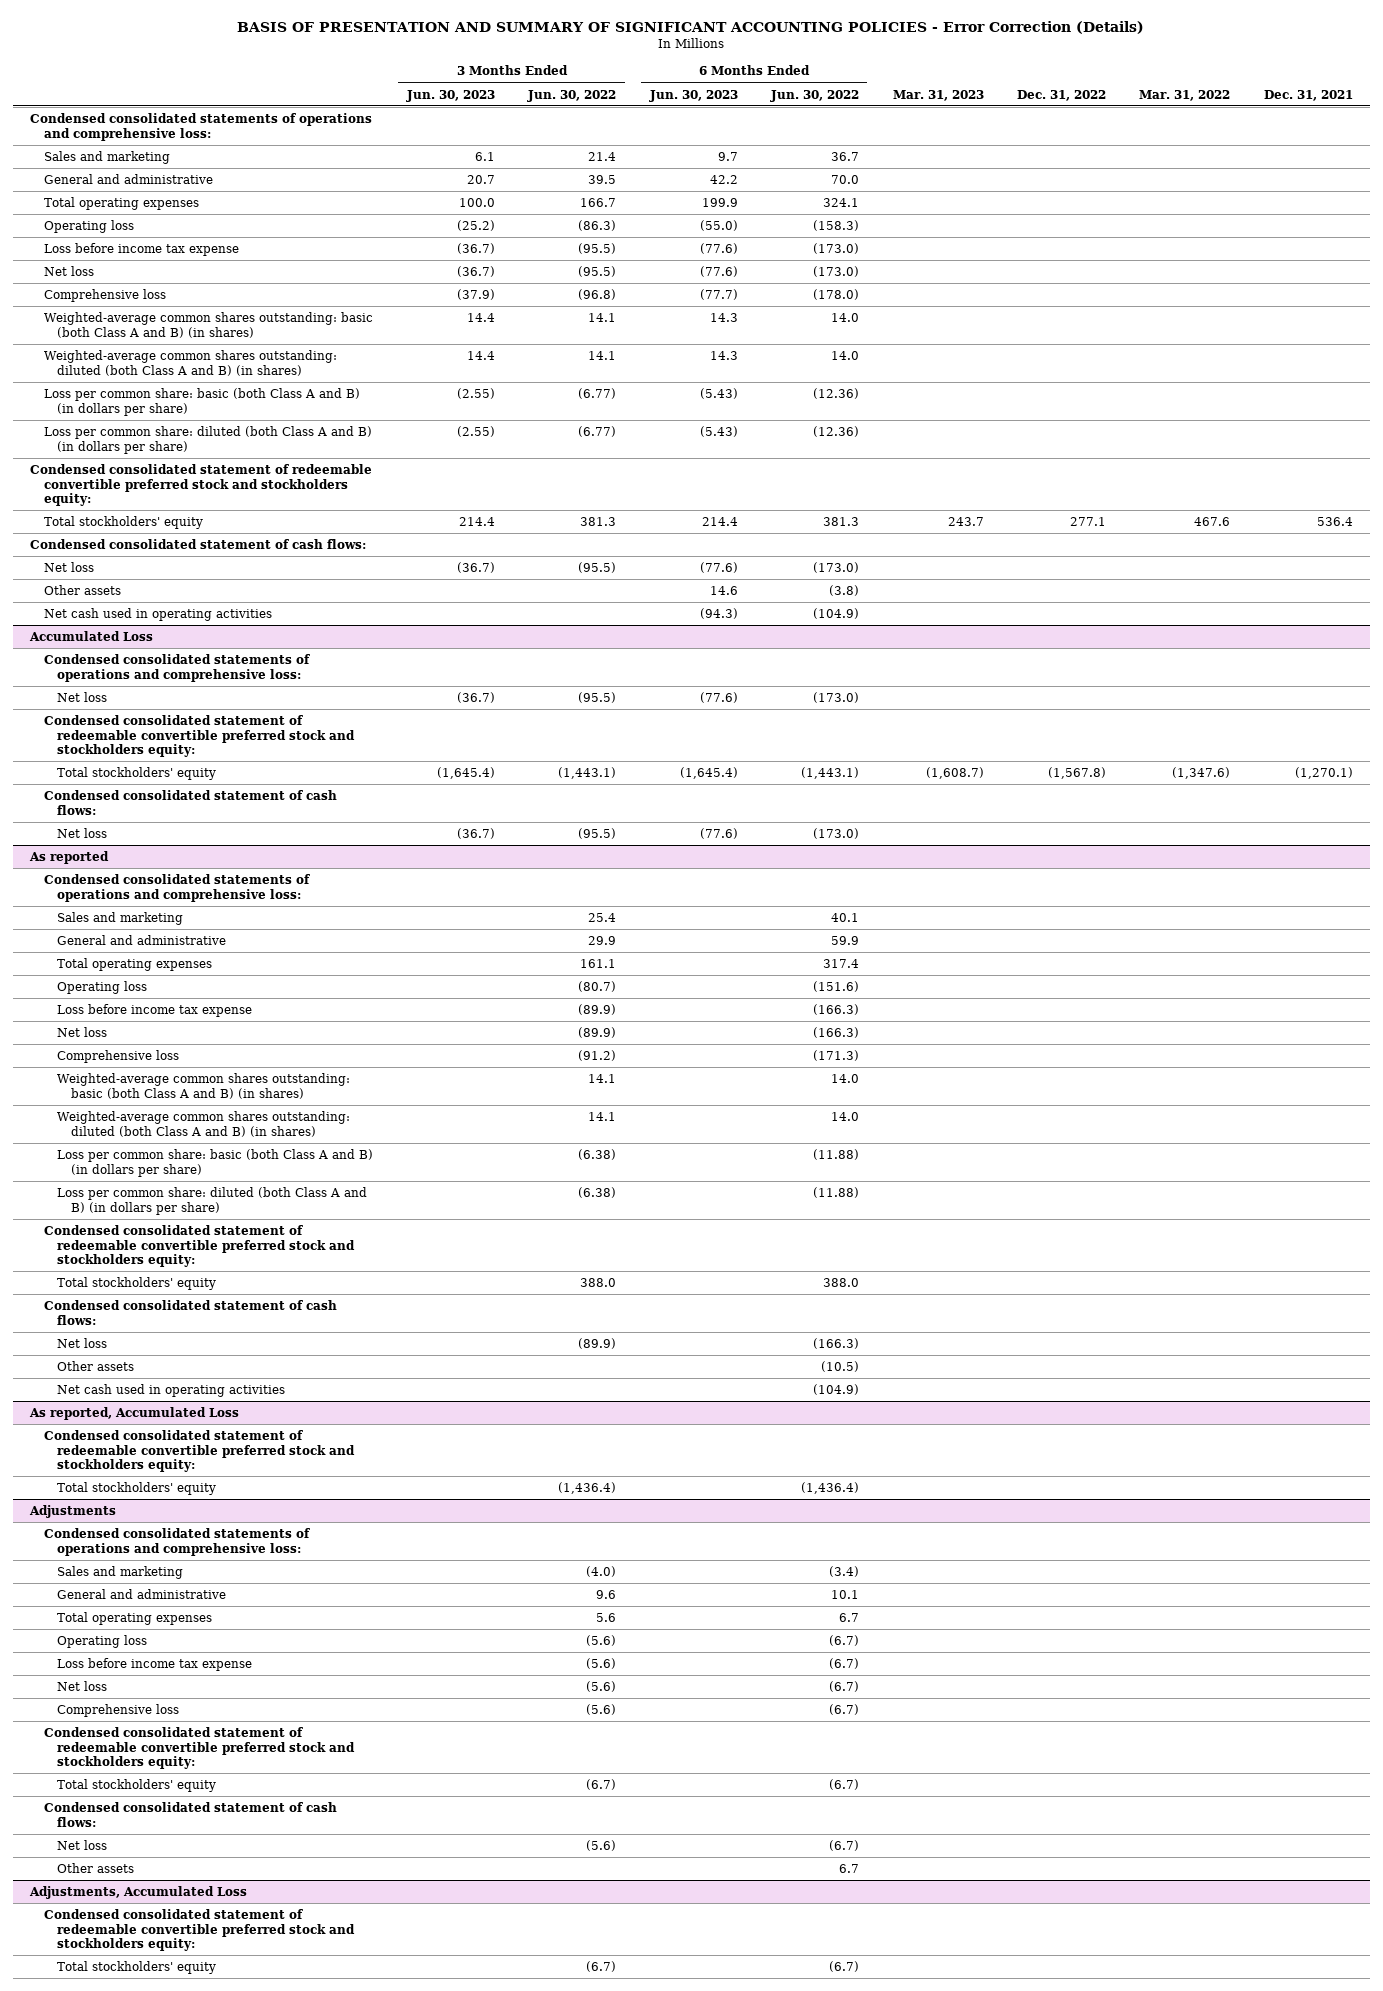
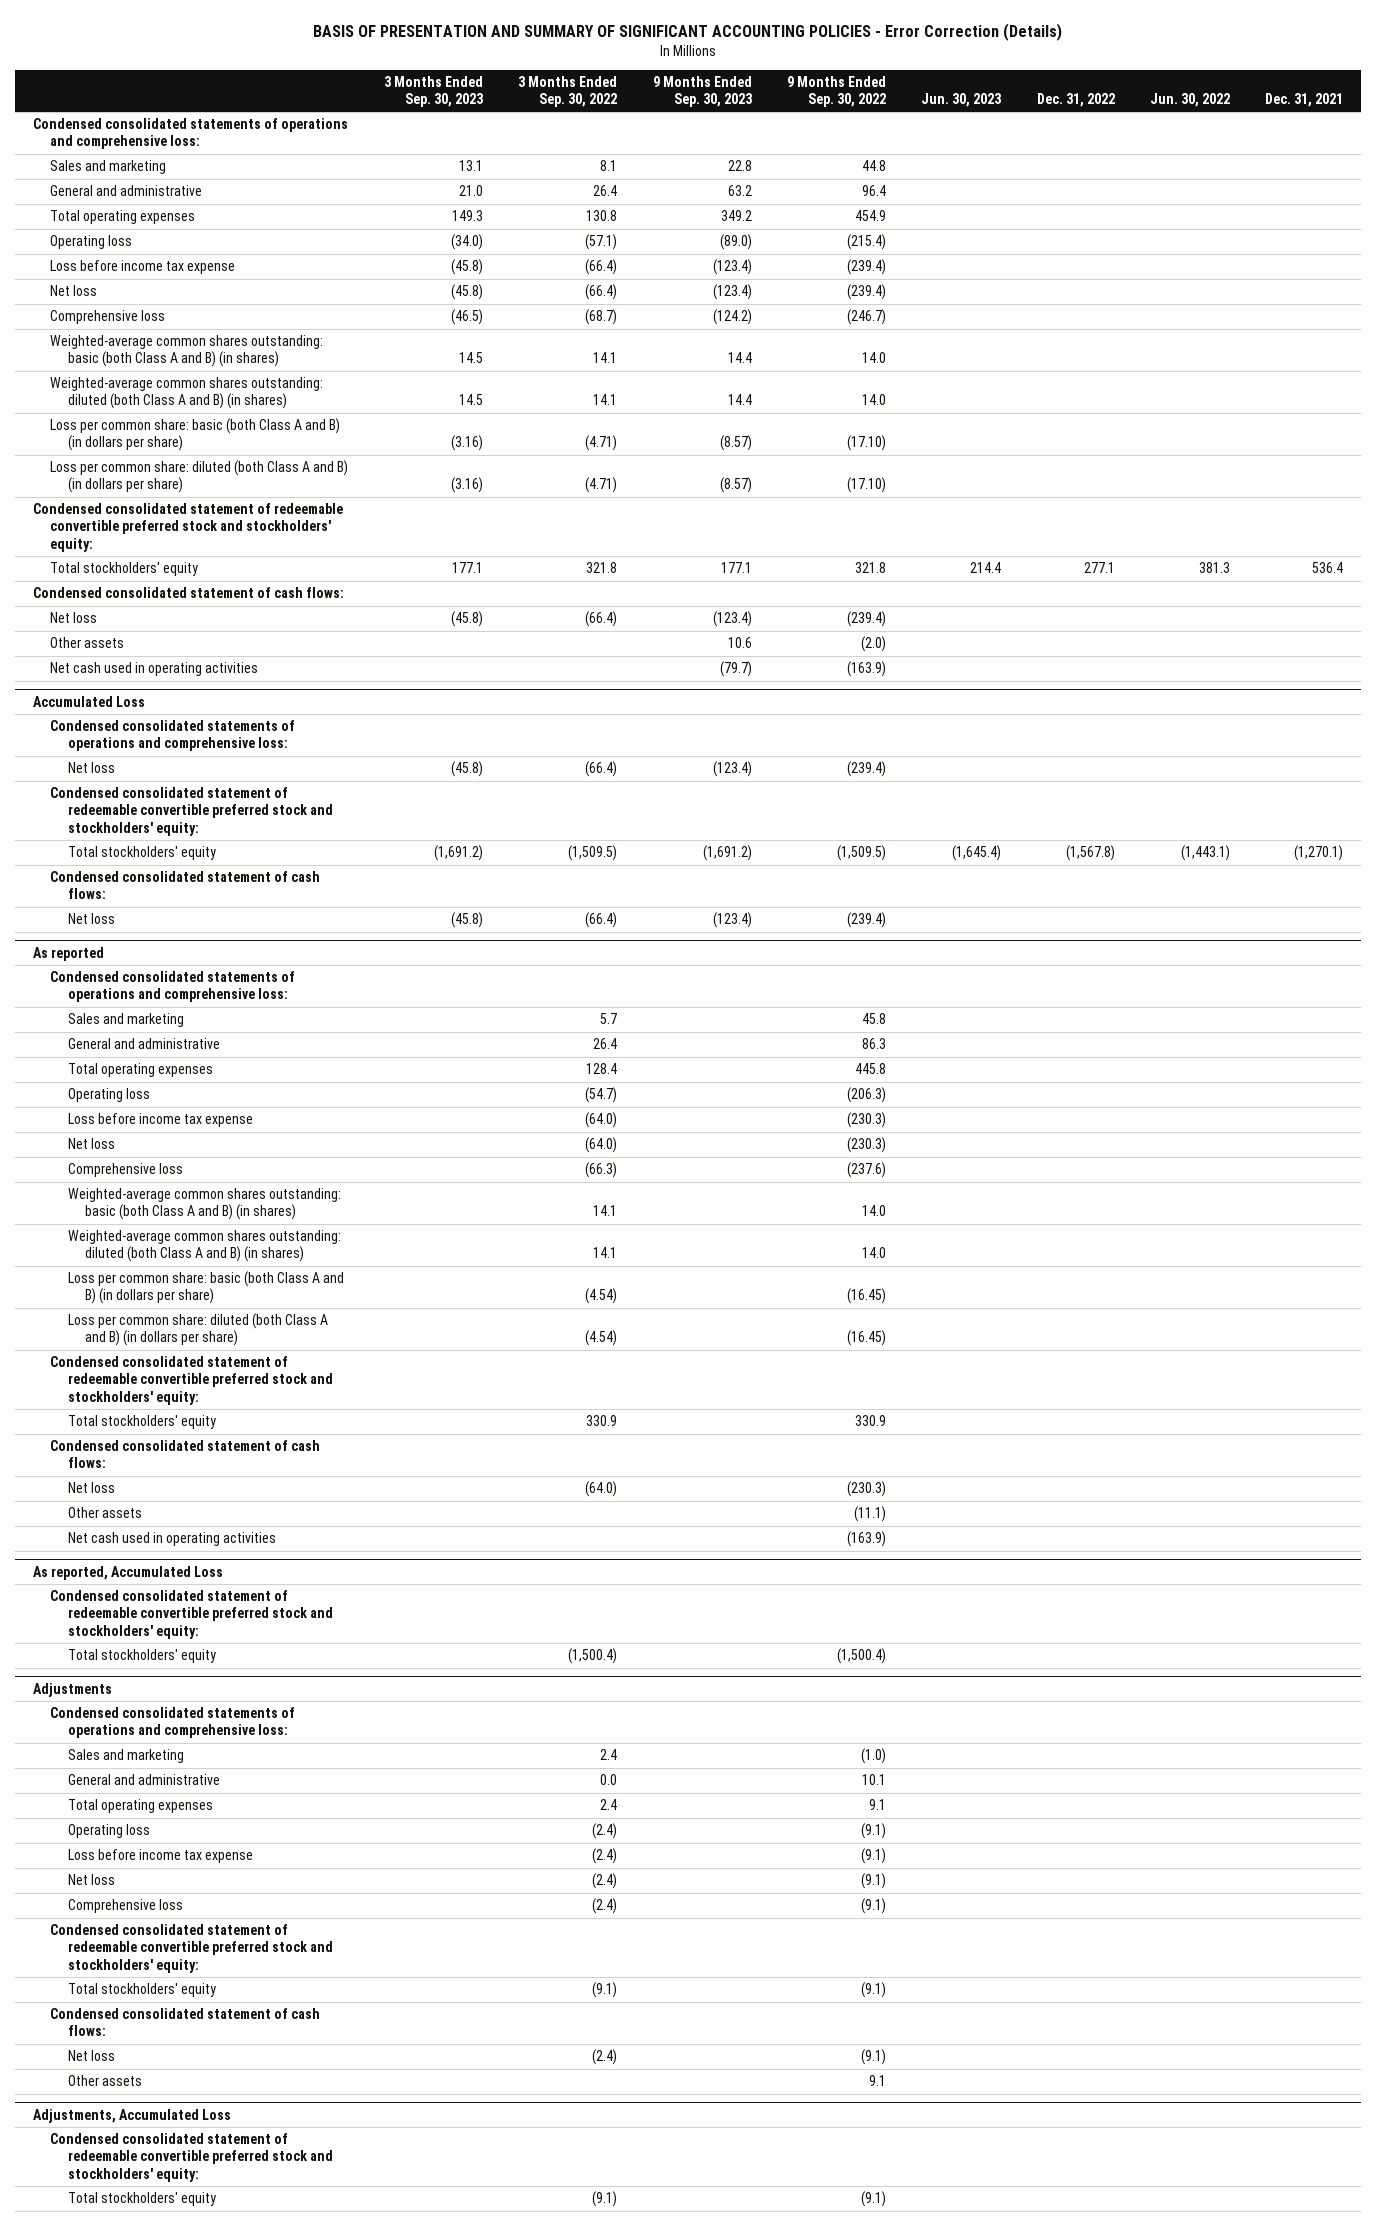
- | 3 Months Ended Jun. 30, 2023 | 3 Months Ended Jun. 30, 2022 | 6 Months Ended Jun. 30, 2023 | 6 Months Ended Jun. 30, 2022 | Mar. 31, 2023 | Dec. 31, 2022 | Mar. 31, 2022 | Dec. 31, 2021
+ | 3 Months Ended Sep. 30, 2023 | 3 Months Ended Sep. 30, 2022 | 9 Months Ended Sep. 30, 2023 | 9 Months Ended Sep. 30, 2022 | Jun. 30, 2023 | Dec. 31, 2022 | Jun. 30, 2022 | Dec. 31, 2021
- Condensed consolidated statement of redeemable convertible preferred stock and stockholders equity:
+ Condensed consolidated statement of redeemable convertible preferred stock and stockholders' equity:
@ Accumulated Loss
- Condensed consolidated statement of redeemable convertible preferred stock and stockholders equity:
+ Condensed consolidated statement of redeemable convertible preferred stock and stockholders' equity:
@ As reported
- Condensed consolidated statement of redeemable convertible preferred stock and stockholders equity:
+ Condensed consolidated statement of redeemable convertible preferred stock and stockholders' equity:
@ As reported, Accumulated Loss
- Condensed consolidated statement of redeemable convertible preferred stock and stockholders equity:
+ Condensed consolidated statement of redeemable convertible preferred stock and stockholders' equity:
@ Adjustments
- Condensed consolidated statement of redeemable convertible preferred stock and stockholders equity:
+ Condensed consolidated statement of redeemable convertible preferred stock and stockholders' equity:
@ Adjustments, Accumulated Loss
- Condensed consolidated statement of redeemable convertible preferred stock and stockholders equity:
+ Condensed consolidated statement of redeemable convertible preferred stock and stockholders' equity:

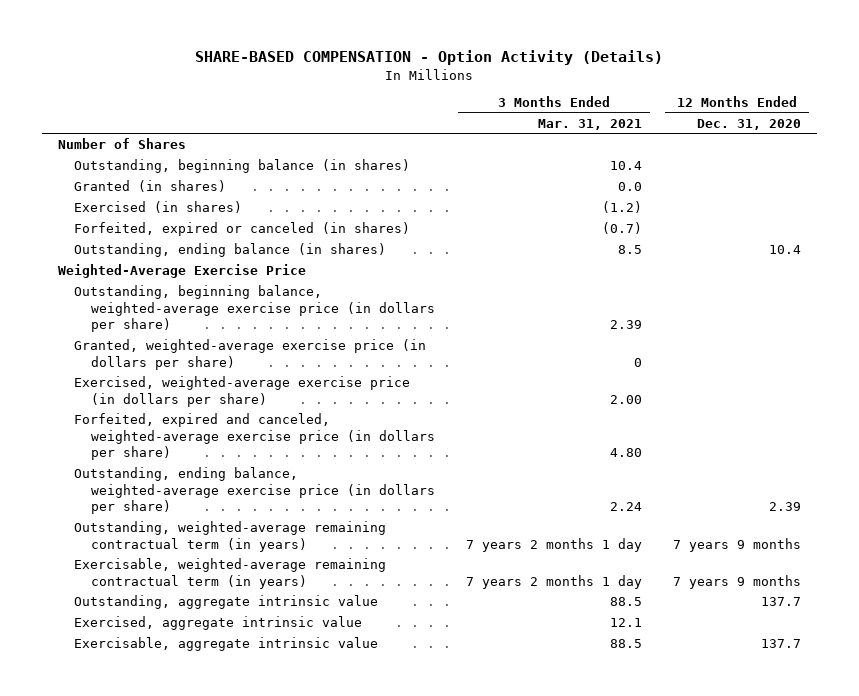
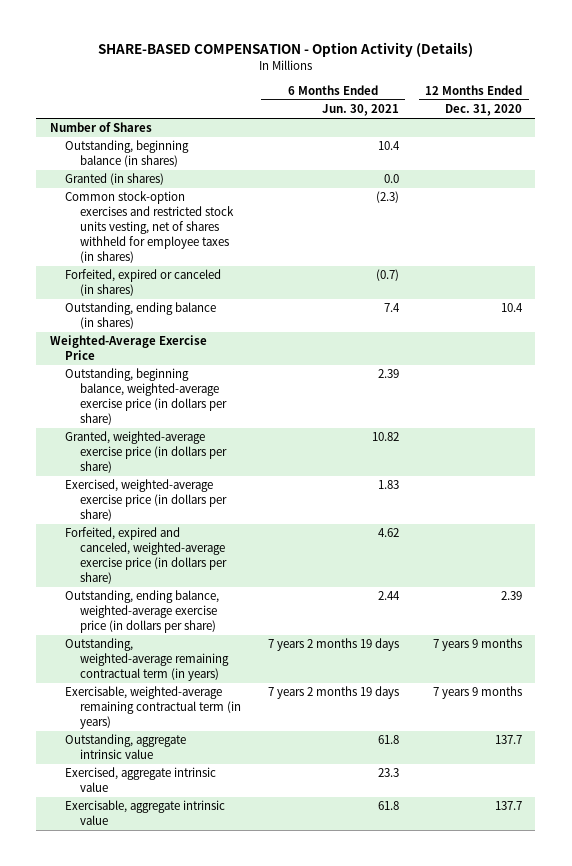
- | 3 Months Ended Mar. 31, 2021 | 12 Months Ended Dec. 31, 2020
+ | 6 Months Ended Jun. 30, 2021 | 12 Months Ended Dec. 31, 2020
- Exercised (in shares) | (1.2) |
+ Common stock-option exercises and restricted stock units vesting, net of shares withheld for employee taxes (in shares) | (2.3) |

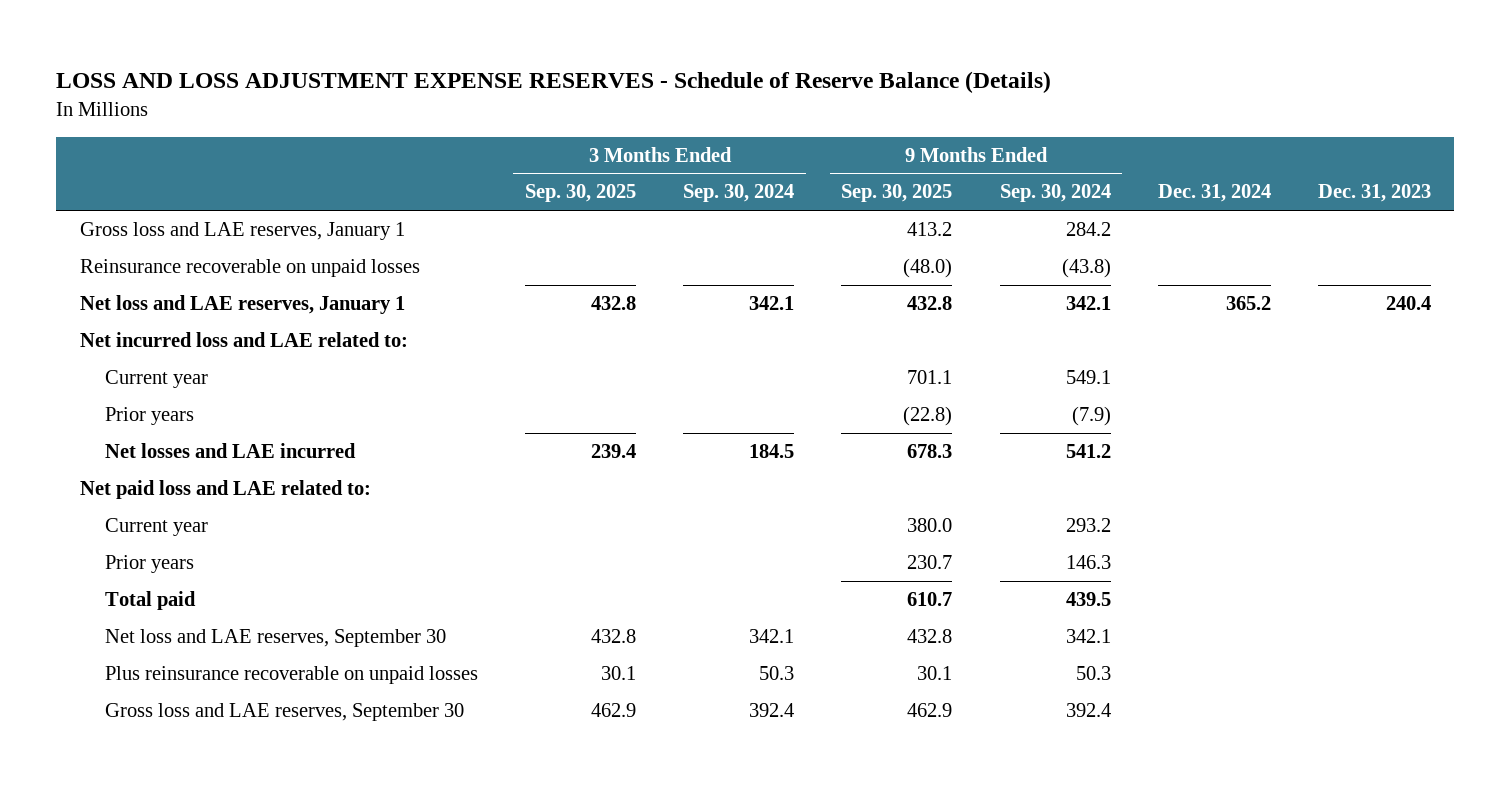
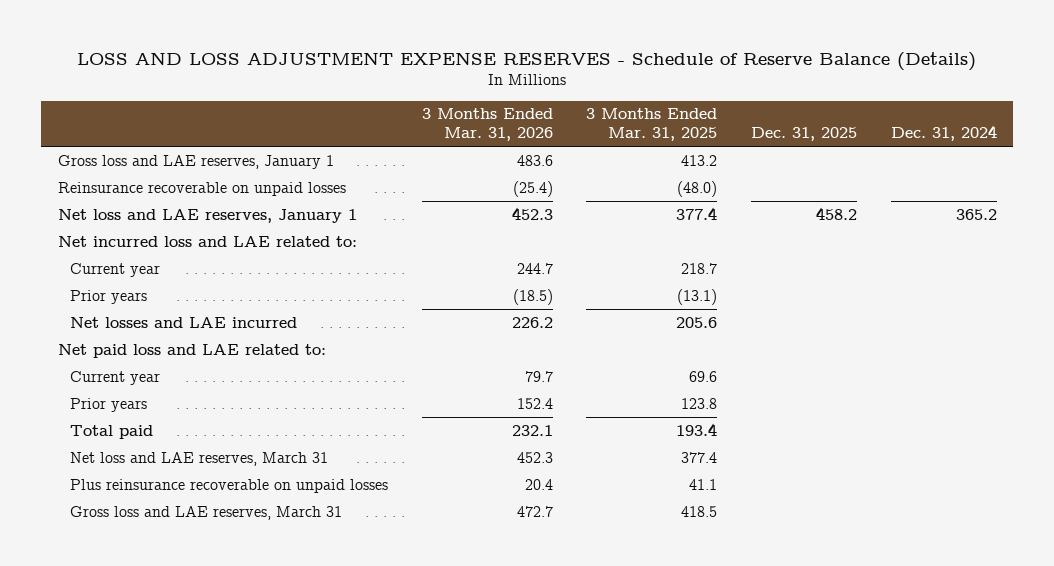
- | 3 Months Ended Sep. 30, 2025 | 3 Months Ended Sep. 30, 2024 | 9 Months Ended Sep. 30, 2025 | 9 Months Ended Sep. 30, 2024 | Dec. 31, 2024 | Dec. 31, 2023
+ | 3 Months Ended Mar. 31, 2026 | 3 Months Ended Mar. 31, 2025 | Dec. 31, 2025 | Dec. 31, 2024
- Net loss and LAE reserves, September 30 | 432.8 | 342.1 | 432.8 | 342.1 | |
+ Net loss and LAE reserves, March 31 | 452.3 | 377.4 | |
- Gross loss and LAE reserves, September 30 | 462.9 | 392.4 | 462.9 | 392.4 | |
+ Gross loss and LAE reserves, March 31 | 472.7 | 418.5 | |

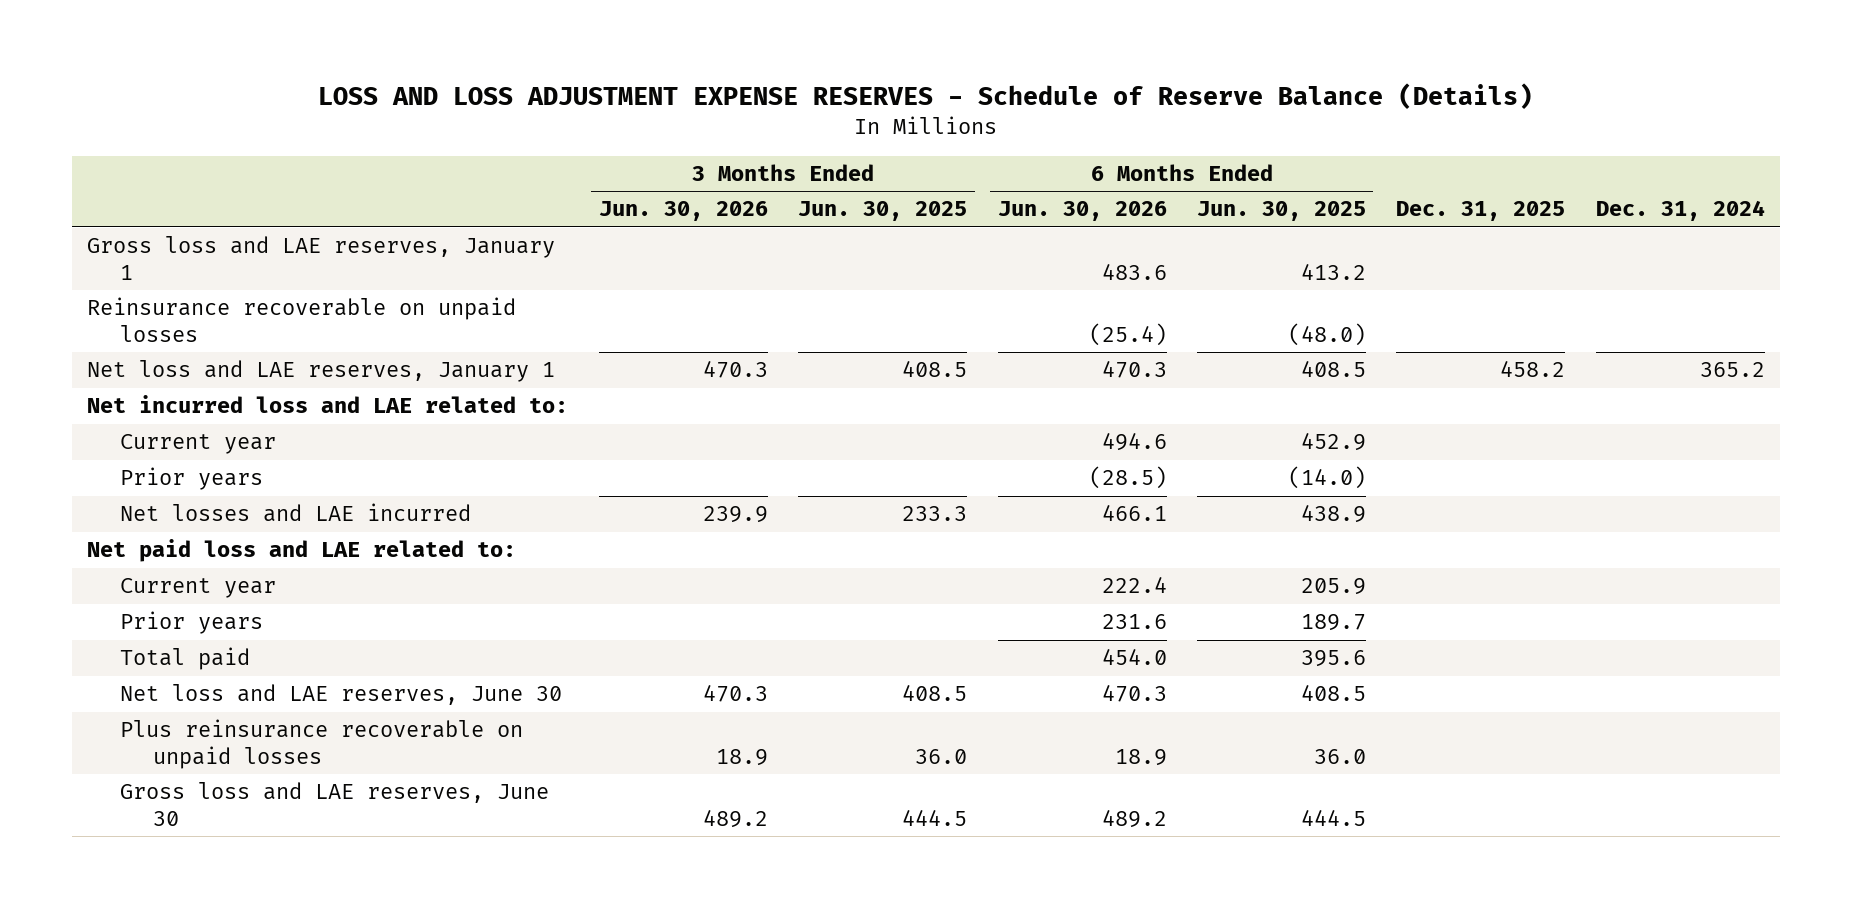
- | 3 Months Ended Mar. 31, 2026 | 3 Months Ended Mar. 31, 2025 | Dec. 31, 2025 | Dec. 31, 2024
+ | 3 Months Ended Jun. 30, 2026 | 3 Months Ended Jun. 30, 2025 | 6 Months Ended Jun. 30, 2026 | 6 Months Ended Jun. 30, 2025 | Dec. 31, 2025 | Dec. 31, 2024
- Net loss and LAE reserves, March 31 | 452.3 | 377.4 | |
+ Net loss and LAE reserves, June 30 | 470.3 | 408.5 | 470.3 | 408.5 | |
- Gross loss and LAE reserves, March 31 | 472.7 | 418.5 | |
+ Gross loss and LAE reserves, June 30 | 489.2 | 444.5 | 489.2 | 444.5 | |

